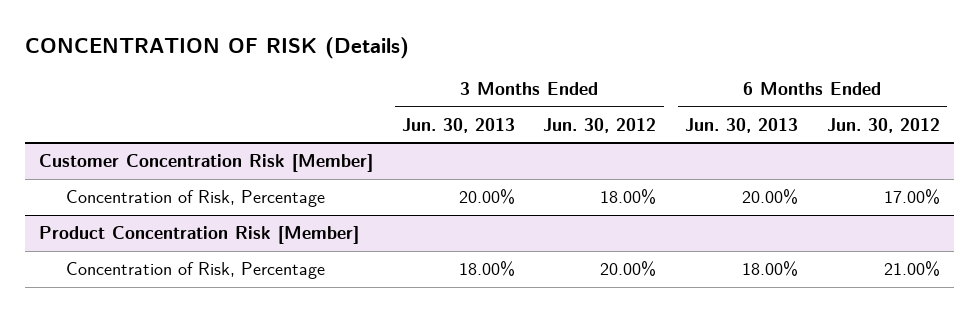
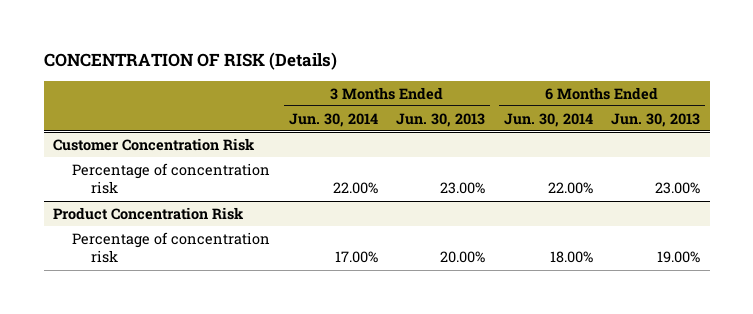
- | 3 Months Ended Jun. 30, 2013 | 3 Months Ended Jun. 30, 2012 | 6 Months Ended Jun. 30, 2013 | 6 Months Ended Jun. 30, 2012
+ | 3 Months Ended Jun. 30, 2014 | 3 Months Ended Jun. 30, 2013 | 6 Months Ended Jun. 30, 2014 | 6 Months Ended Jun. 30, 2013
- Customer Concentration Risk [Member]
- Concentration of Risk, Percentage | 20.00% | 18.00% | 20.00% | 17.00%
- Product Concentration Risk [Member]
- Concentration of Risk, Percentage | 18.00% | 20.00% | 18.00% | 21.00%
+ Customer Concentration Risk
+ Percentage of concentration risk | 22.00% | 23.00% | 22.00% | 23.00%
+ Product Concentration Risk
+ Percentage of concentration risk | 17.00% | 20.00% | 18.00% | 19.00%

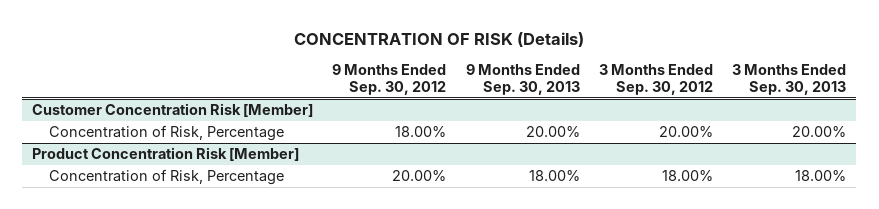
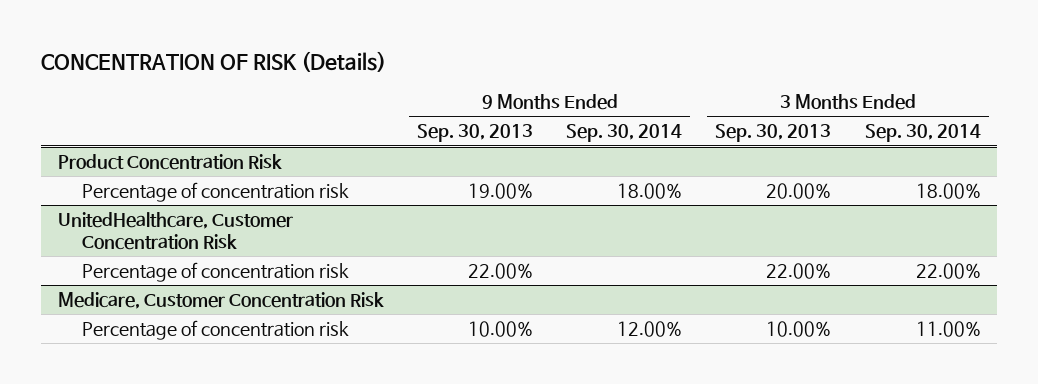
- | 9 Months Ended Sep. 30, 2012 | 9 Months Ended Sep. 30, 2013 | 3 Months Ended Sep. 30, 2012 | 3 Months Ended Sep. 30, 2013
+ | 9 Months Ended Sep. 30, 2013 | 9 Months Ended Sep. 30, 2014 | 3 Months Ended Sep. 30, 2013 | 3 Months Ended Sep. 30, 2014
- Customer Concentration Risk [Member]
- Concentration of Risk, Percentage | 18.00% | 20.00% | 20.00% | 20.00%
- Product Concentration Risk [Member]
- Concentration of Risk, Percentage | 20.00% | 18.00% | 18.00% | 18.00%
+ Product Concentration Risk
+ Percentage of concentration risk | 19.00% | 18.00% | 20.00% | 18.00%
+ UnitedHealthcare, Customer Concentration Risk
+ Percentage of concentration risk | 22.00% | | 22.00% | 22.00%
+ Medicare, Customer Concentration Risk
+ Percentage of concentration risk | 10.00% | 12.00% | 10.00% | 11.00%

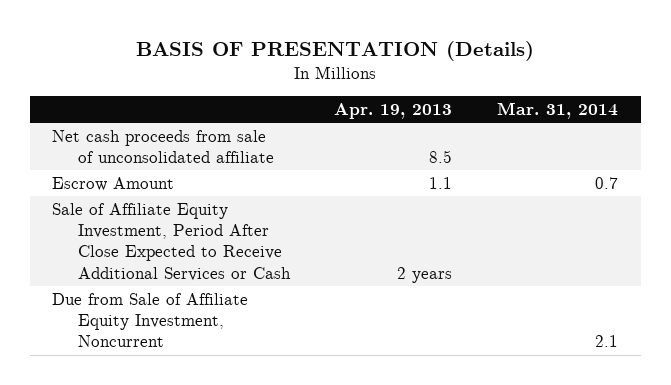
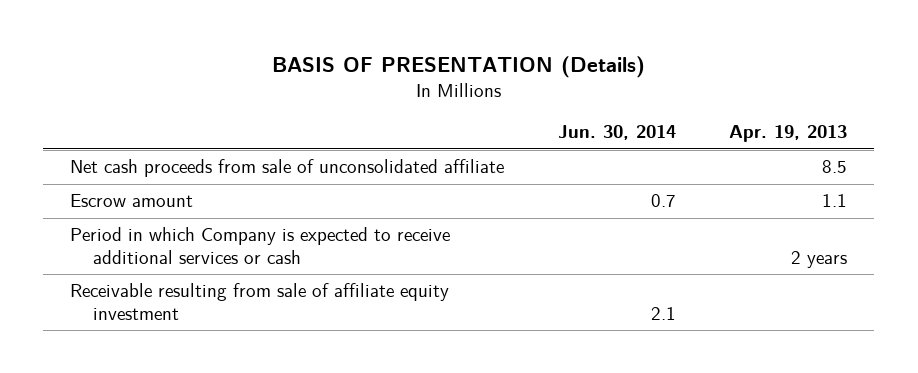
- | Apr. 19, 2013 | Mar. 31, 2014
+ | Jun. 30, 2014 | Apr. 19, 2013
- Escrow Amount | 1.1 | 0.7
- Sale of Affiliate Equity Investment, Period After Close Expected to Receive Additional Services or Cash | 2 years |
- Due from Sale of Affiliate Equity Investment, Noncurrent | | 2.1
+ Escrow amount | 0.7 | 1.1
+ Period in which Company is expected to receive additional services or cash | | 2 years
+ Receivable resulting from sale of affiliate equity investment | 2.1 |

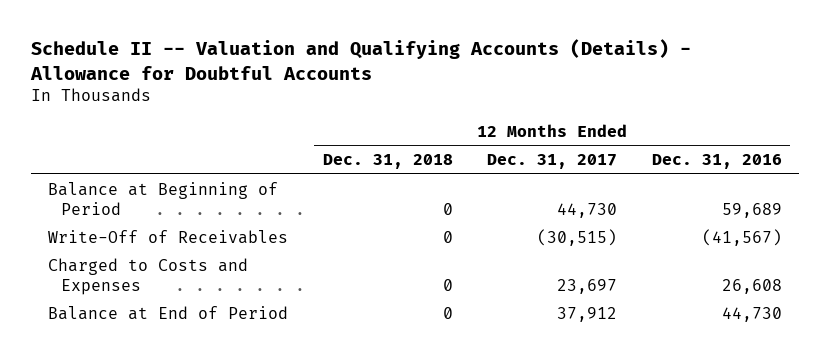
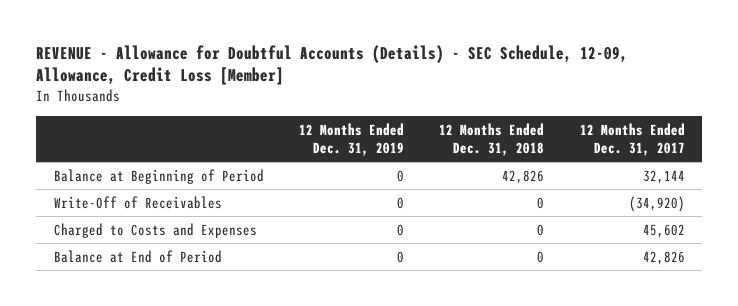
- Schedule II -- Valuation and Qualifying Accounts (Details) - Allowance for Doubtful Accounts
+ REVENUE - Allowance for Doubtful Accounts (Details) - SEC Schedule, 12-09, Allowance, Credit Loss [Member]
- | 12 Months Ended Dec. 31, 2018 | 12 Months Ended Dec. 31, 2017 | 12 Months Ended Dec. 31, 2016
+ | 12 Months Ended Dec. 31, 2019 | 12 Months Ended Dec. 31, 2018 | 12 Months Ended Dec. 31, 2017
- Balance at Beginning of Period | 0 | 44,730 | 59,689
- Write-Off of Receivables | 0 | (30,515) | (41,567)
- Charged to Costs and Expenses | 0 | 23,697 | 26,608
- Balance at End of Period | 0 | 37,912 | 44,730
+ Balance at Beginning of Period | 0 | 42,826 | 32,144
+ Write-Off of Receivables | 0 | 0 | (34,920)
+ Charged to Costs and Expenses | 0 | 0 | 45,602
+ Balance at End of Period | 0 | 0 | 42,826

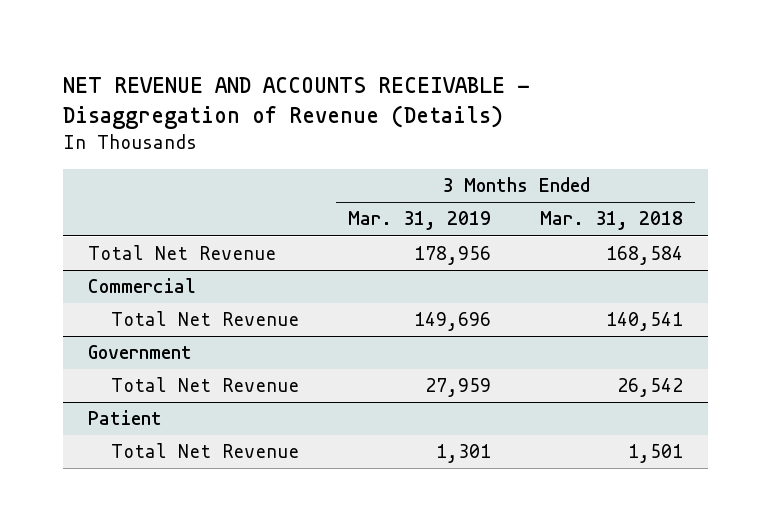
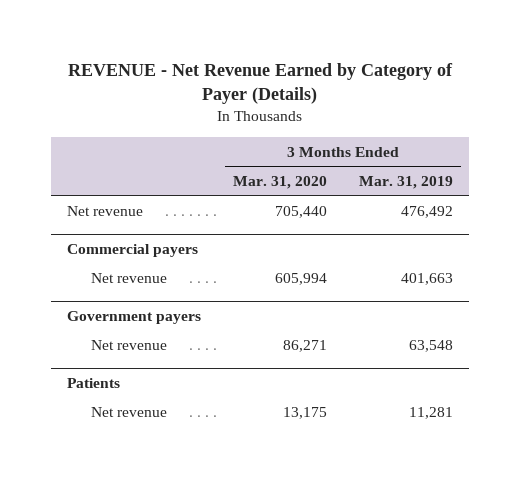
- NET REVENUE AND ACCOUNTS RECEIVABLE - Disaggregation of Revenue (Details)
+ REVENUE - Net Revenue Earned by Category of Payer (Details)
- | 3 Months Ended Mar. 31, 2019 | 3 Months Ended Mar. 31, 2018
+ | 3 Months Ended Mar. 31, 2020 | 3 Months Ended Mar. 31, 2019
- Total Net Revenue | 178,956 | 168,584
- Commercial
- Total Net Revenue | 149,696 | 140,541
- Government
- Total Net Revenue | 27,959 | 26,542
- Patient
- Total Net Revenue | 1,301 | 1,501
+ Net revenue | 705,440 | 476,492
+ Commercial payers
+ Net revenue | 605,994 | 401,663
+ Government payers
+ Net revenue | 86,271 | 63,548
+ Patients
+ Net revenue | 13,175 | 11,281

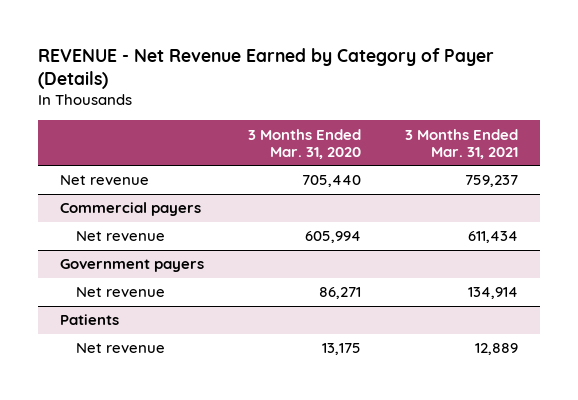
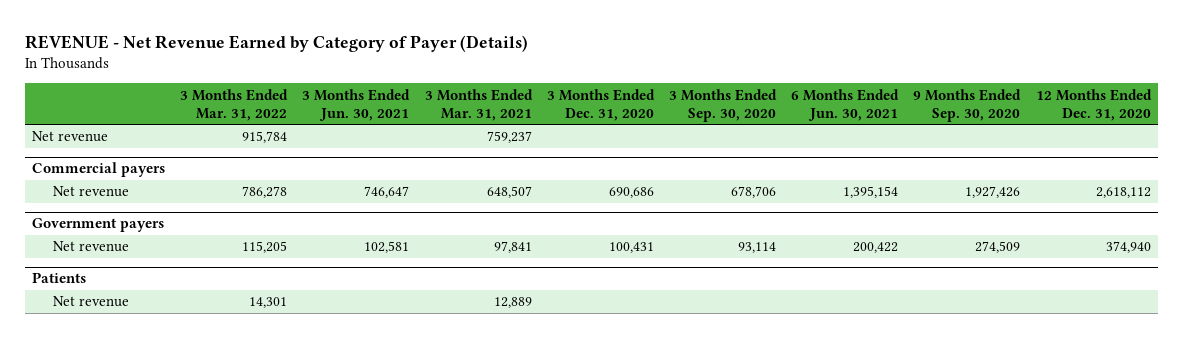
- | 3 Months Ended Mar. 31, 2020 | 3 Months Ended Mar. 31, 2021
+ | 3 Months Ended Mar. 31, 2022 | 3 Months Ended Jun. 30, 2021 | 3 Months Ended Mar. 31, 2021 | 3 Months Ended Dec. 31, 2020 | 3 Months Ended Sep. 30, 2020 | 6 Months Ended Jun. 30, 2021 | 9 Months Ended Sep. 30, 2020 | 12 Months Ended Dec. 31, 2020
@ Commercial payers
- Net revenue | 605,994 | 611,434
+ Net revenue | 786,278 | 746,647 | 648,507 | 690,686 | 678,706 | 1,395,154 | 1,927,426 | 2,618,112
@ Government payers
- Net revenue | 86,271 | 134,914
+ Net revenue | 115,205 | 102,581 | 97,841 | 100,431 | 93,114 | 200,422 | 274,509 | 374,940

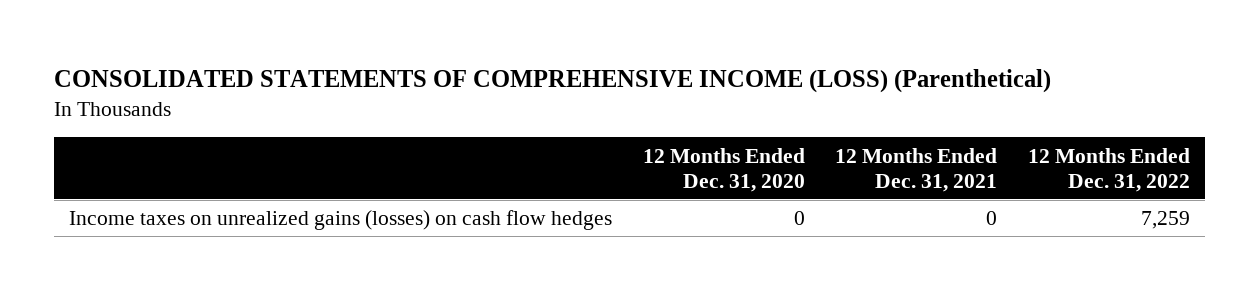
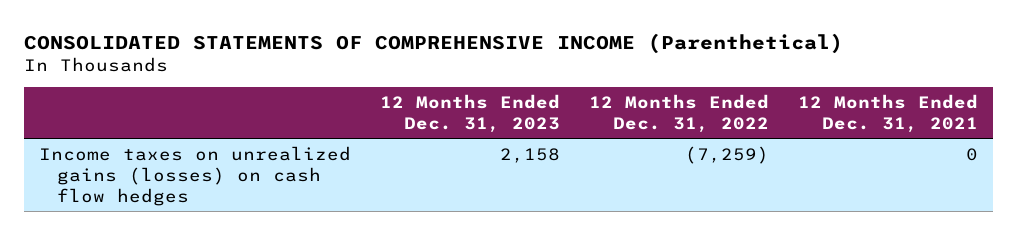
- CONSOLIDATED STATEMENTS OF COMPREHENSIVE INCOME (LOSS) (Parenthetical)
+ CONSOLIDATED STATEMENTS OF COMPREHENSIVE INCOME (Parenthetical)
- | 12 Months Ended Dec. 31, 2020 | 12 Months Ended Dec. 31, 2021 | 12 Months Ended Dec. 31, 2022
+ | 12 Months Ended Dec. 31, 2023 | 12 Months Ended Dec. 31, 2022 | 12 Months Ended Dec. 31, 2021
- Income taxes on unrealized gains (losses) on cash flow hedges | 0 | 0 | 7,259
+ Income taxes on unrealized gains (losses) on cash flow hedges | 2,158 | (7,259) | 0

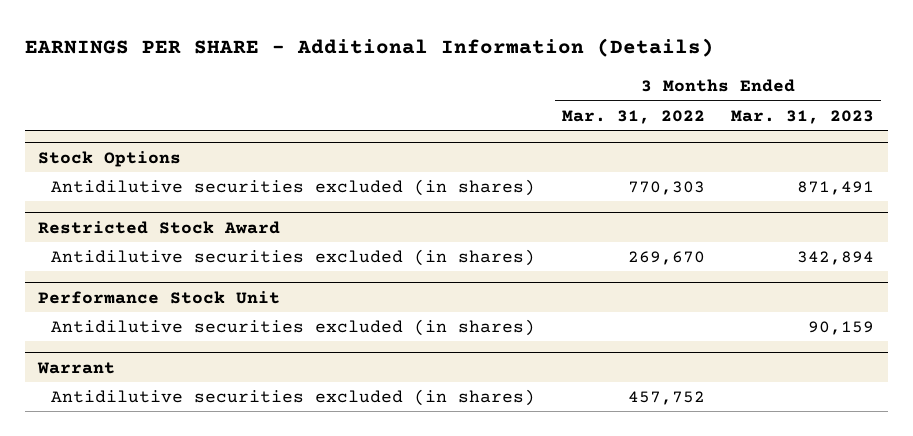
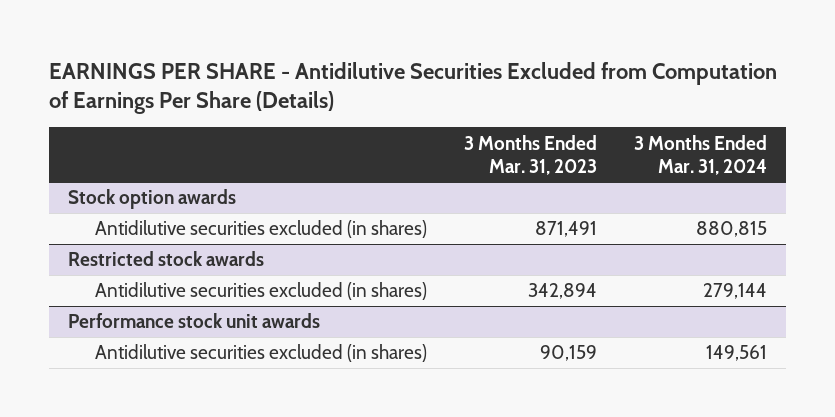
- EARNINGS PER SHARE - Additional Information (Details)
+ EARNINGS PER SHARE - Antidilutive Securities Excluded from Computation of Earnings Per Share (Details)
- | 3 Months Ended Mar. 31, 2022 | 3 Months Ended Mar. 31, 2023
+ | 3 Months Ended Mar. 31, 2023 | 3 Months Ended Mar. 31, 2024
- Stock Options
+ Stock option awards
- Restricted Stock Award
+ Restricted stock awards
- Performance Stock Unit
+ Performance stock unit awards
- Warrant
- Antidilutive securities excluded (in shares) | 457,752 |

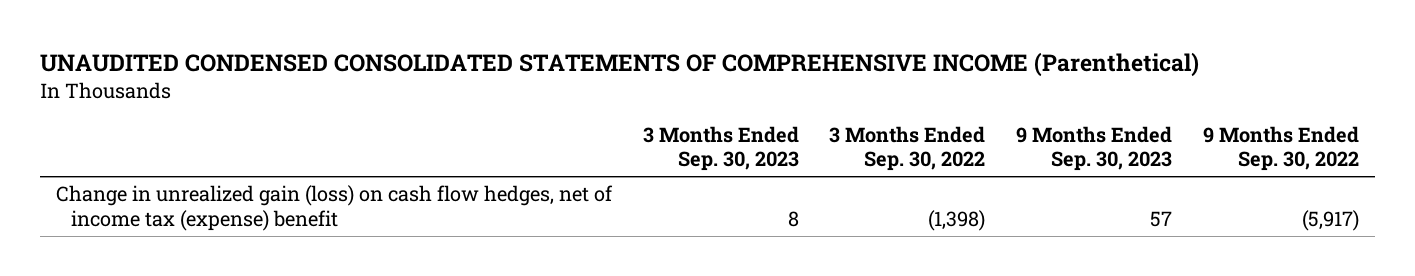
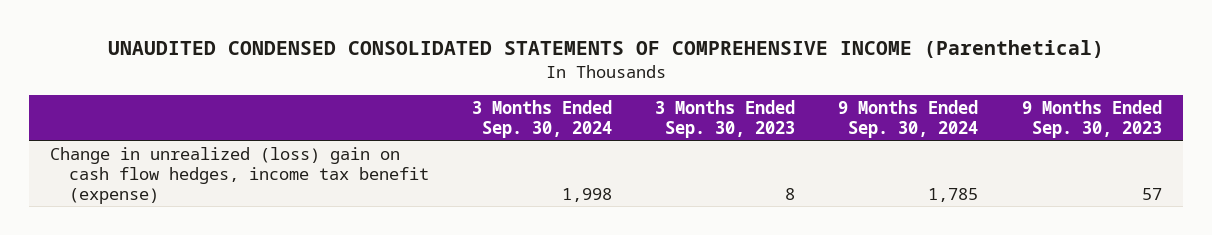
- | 3 Months Ended Sep. 30, 2023 | 3 Months Ended Sep. 30, 2022 | 9 Months Ended Sep. 30, 2023 | 9 Months Ended Sep. 30, 2022
+ | 3 Months Ended Sep. 30, 2024 | 3 Months Ended Sep. 30, 2023 | 9 Months Ended Sep. 30, 2024 | 9 Months Ended Sep. 30, 2023
- Change in unrealized gain (loss) on cash flow hedges, net of income tax (expense) benefit | 8 | (1,398) | 57 | (5,917)
+ Change in unrealized (loss) gain on cash flow hedges, income tax benefit (expense) | 1,998 | 8 | 1,785 | 57

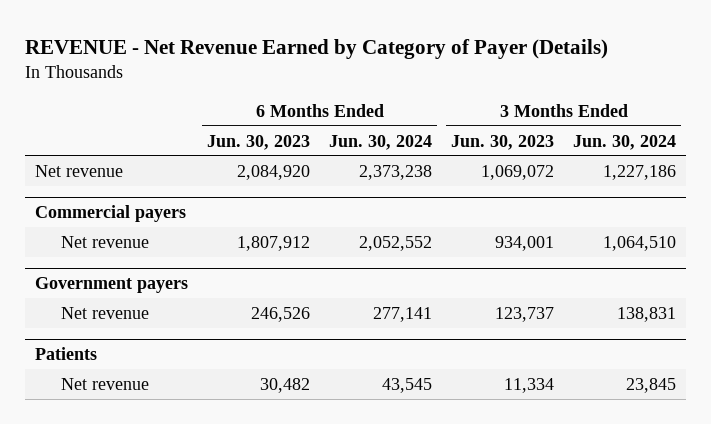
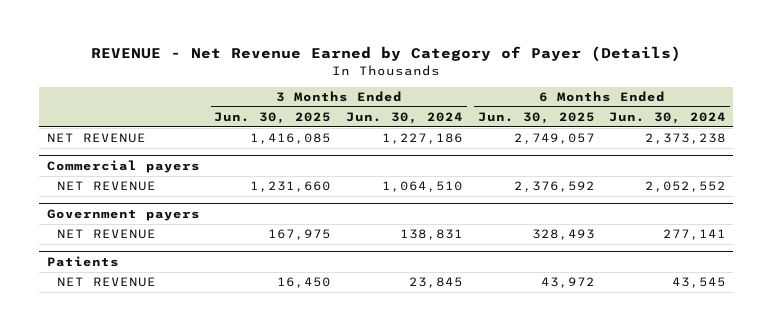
- | 6 Months Ended Jun. 30, 2023 | 6 Months Ended Jun. 30, 2024 | 3 Months Ended Jun. 30, 2023 | 3 Months Ended Jun. 30, 2024
+ | 3 Months Ended Jun. 30, 2025 | 3 Months Ended Jun. 30, 2024 | 6 Months Ended Jun. 30, 2025 | 6 Months Ended Jun. 30, 2024
- Net revenue | 2,084,920 | 2,373,238 | 1,069,072 | 1,227,186
+ NET REVENUE | 1,416,085 | 1,227,186 | 2,749,057 | 2,373,238
@ Commercial payers
- Net revenue | 1,807,912 | 2,052,552 | 934,001 | 1,064,510
+ NET REVENUE | 1,231,660 | 1,064,510 | 2,376,592 | 2,052,552
@ Government payers
- Net revenue | 246,526 | 277,141 | 123,737 | 138,831
+ NET REVENUE | 167,975 | 138,831 | 328,493 | 277,141
@ Patients
- Net revenue | 30,482 | 43,545 | 11,334 | 23,845
+ NET REVENUE | 16,450 | 23,845 | 43,972 | 43,545

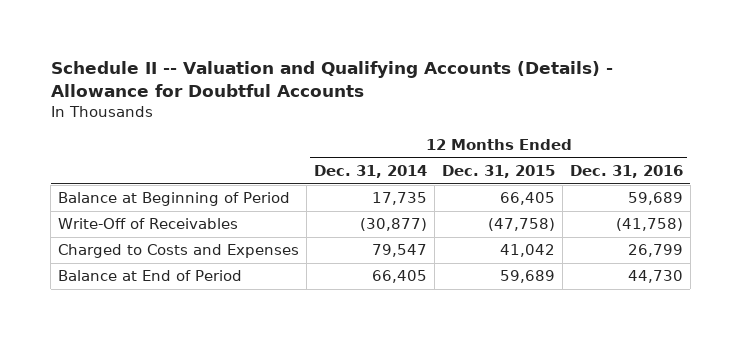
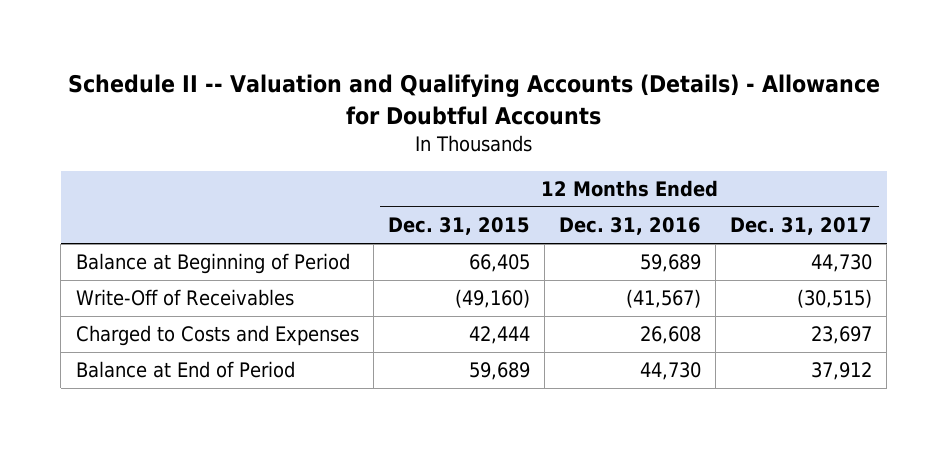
- | 12 Months Ended Dec. 31, 2014 | 12 Months Ended Dec. 31, 2015 | 12 Months Ended Dec. 31, 2016
+ | 12 Months Ended Dec. 31, 2015 | 12 Months Ended Dec. 31, 2016 | 12 Months Ended Dec. 31, 2017
- Write-Off of Receivables | (30,877) | (47,758) | (41,758)
- Charged to Costs and Expenses | 79,547 | 41,042 | 26,799
+ Write-Off of Receivables | (49,160) | (41,567) | (30,515)
+ Charged to Costs and Expenses | 42,444 | 26,608 | 23,697

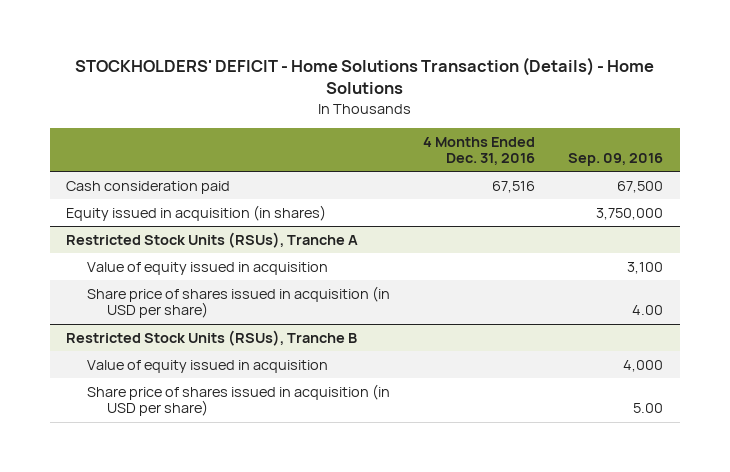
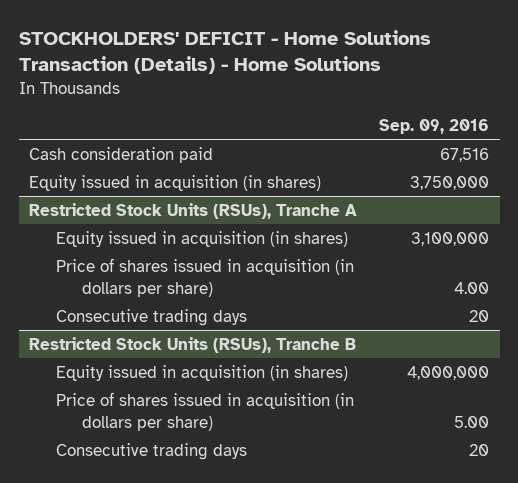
- | 4 Months Ended Dec. 31, 2016 | Sep. 09, 2016
+ | Sep. 09, 2016
- Cash consideration paid | 67,516 | 67,500
+ Cash consideration paid | 67,516
@ Restricted Stock Units (RSUs), Tranche A
- Value of equity issued in acquisition | | 3,100
- Share price of shares issued in acquisition (in USD per share) | | 4.00
+ Equity issued in acquisition (in shares) | 3,100,000
+ Price of shares issued in acquisition (in dollars per share) | 4.00
+ Consecutive trading days | 20
@ Restricted Stock Units (RSUs), Tranche B
- Value of equity issued in acquisition | | 4,000
- Share price of shares issued in acquisition (in USD per share) | | 5.00
+ Equity issued in acquisition (in shares) | 4,000,000
+ Price of shares issued in acquisition (in dollars per share) | 5.00
+ Consecutive trading days | 20

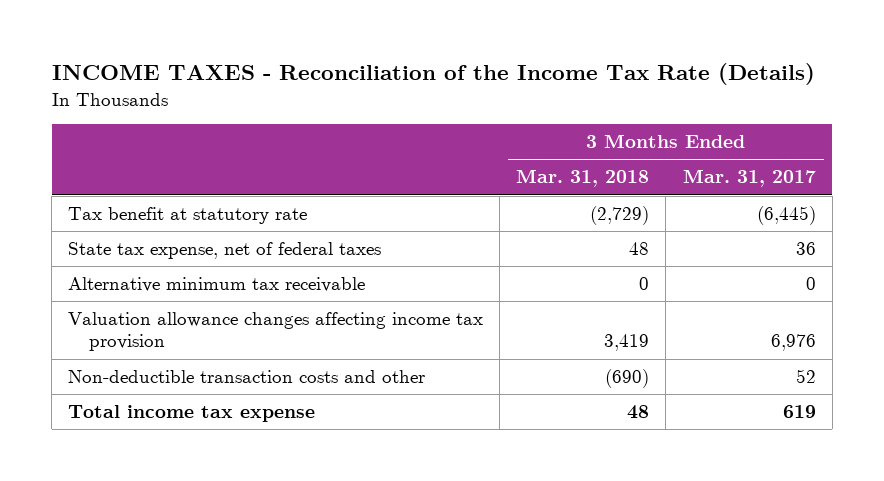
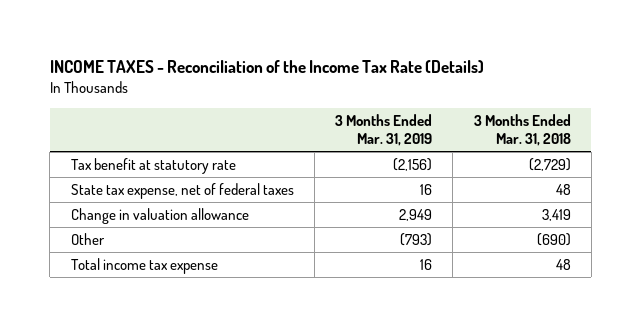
- | 3 Months Ended Mar. 31, 2018 | 3 Months Ended Mar. 31, 2017
+ | 3 Months Ended Mar. 31, 2019 | 3 Months Ended Mar. 31, 2018
- Alternative minimum tax receivable | 0 | 0
- Valuation allowance changes affecting income tax provision | 3,419 | 6,976
- Non-deductible transaction costs and other | (690) | 52
+ Change in valuation allowance | 2,949 | 3,419
+ Other | (793) | (690)

